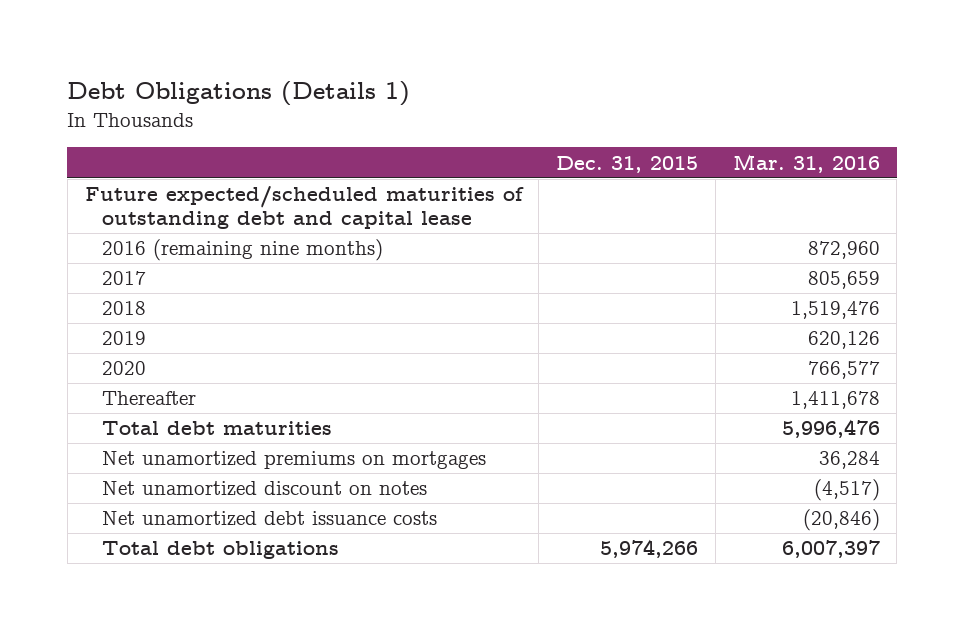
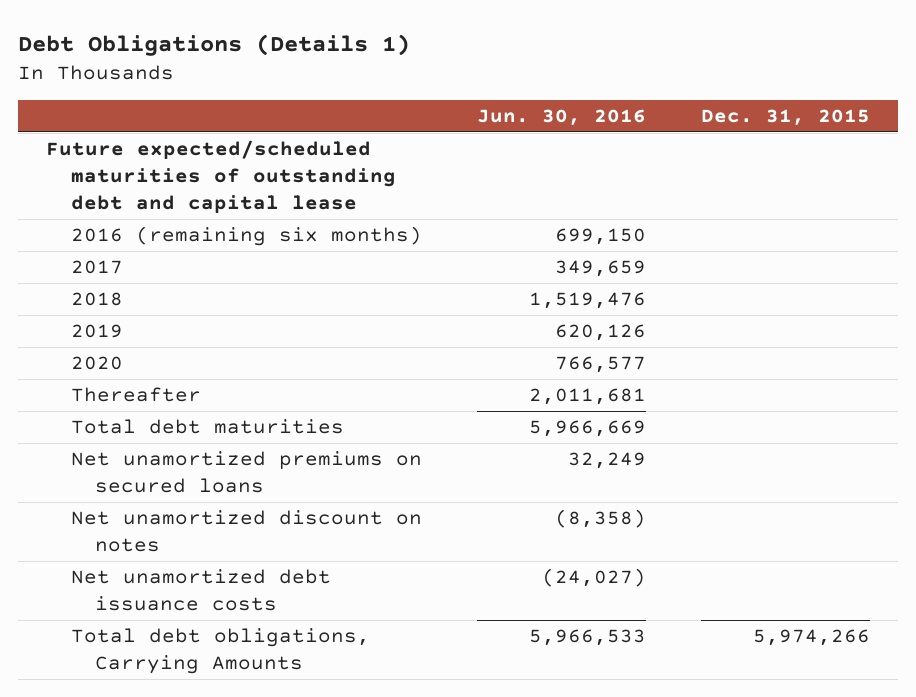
- | Dec. 31, 2015 | Mar. 31, 2016
+ | Jun. 30, 2016 | Dec. 31, 2015
- 2016 (remaining nine months) | | 872,960
+ 2016 (remaining six months) | 699,150 |
- Net unamortized premiums on mortgages | | 36,284
+ Net unamortized premiums on secured loans | 32,249 |
- Total debt obligations | 5,974,266 | 6,007,397
+ Total debt obligations, Carrying Amounts | 5,966,533 | 5,974,266

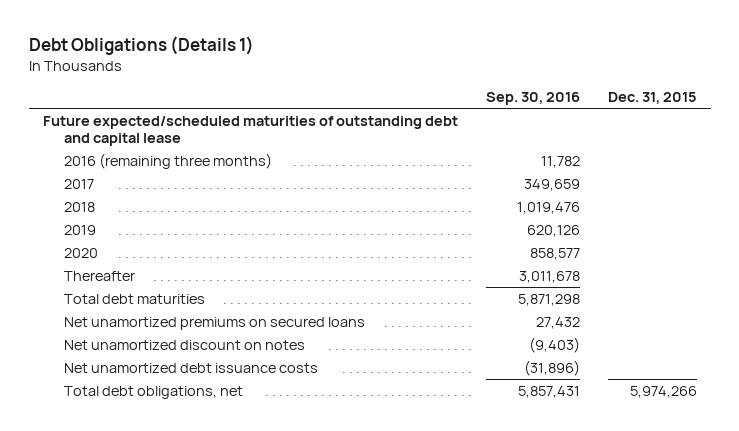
- | Jun. 30, 2016 | Dec. 31, 2015
+ | Sep. 30, 2016 | Dec. 31, 2015
- 2016 (remaining six months) | 699,150 |
+ 2016 (remaining three months) | 11,782 |
- Total debt obligations, Carrying Amounts | 5,966,533 | 5,974,266
+ Total debt obligations, net | 5,857,431 | 5,974,266

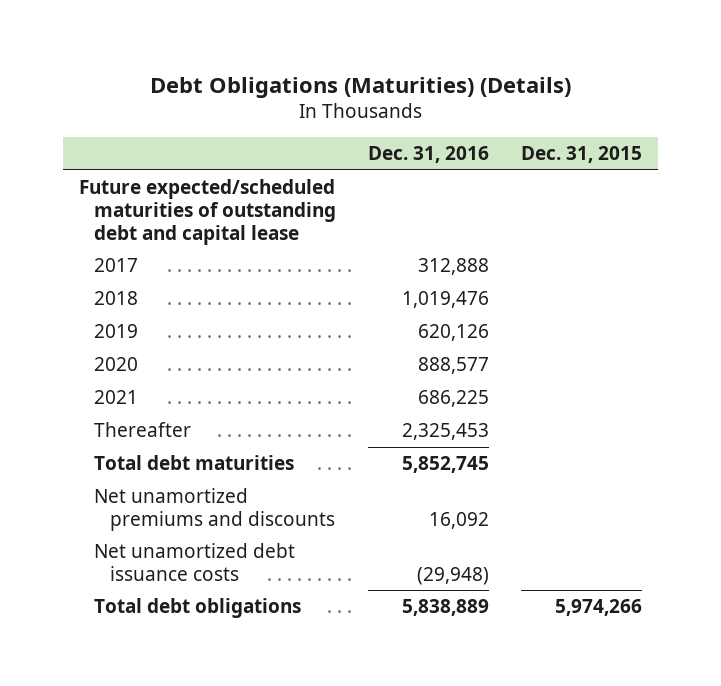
- Debt Obligations (Details 1)
+ Debt Obligations (Maturities) (Details)
- | Sep. 30, 2016 | Dec. 31, 2015
+ | Dec. 31, 2016 | Dec. 31, 2015
- 2016 (remaining three months) | 11,782 |
+ 2021 | 686,225 |
- Net unamortized premiums on secured loans | 27,432 |
- Net unamortized discount on notes | (9,403) |
+ Net unamortized premiums and discounts | 16,092 |
- Total debt obligations, net | 5,857,431 | 5,974,266
+ Total debt obligations | 5,838,889 | 5,974,266

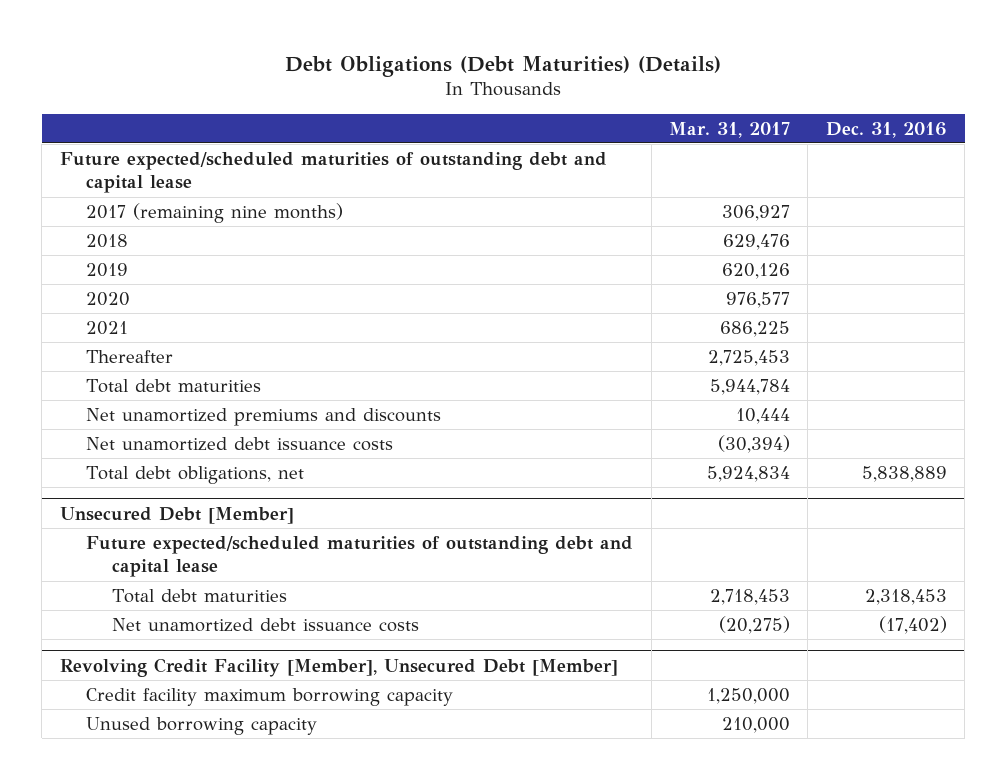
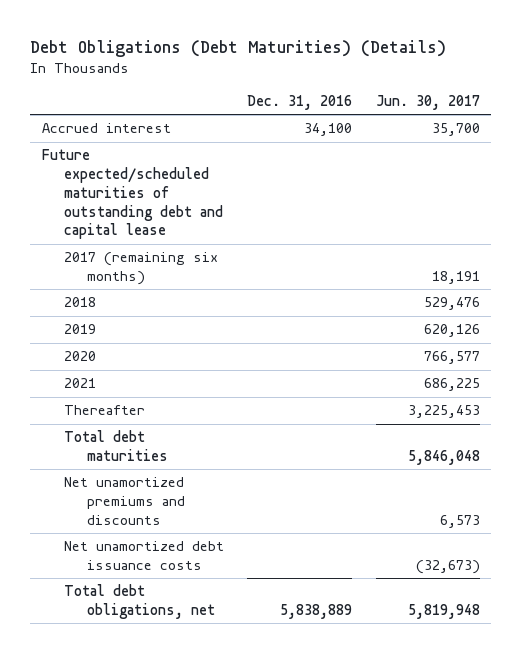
- | Mar. 31, 2017 | Dec. 31, 2016
+ | Dec. 31, 2016 | Jun. 30, 2017
+ Accrued interest | 34,100 | 35,700
- 2017 (remaining nine months) | 306,927 |
+ 2017 (remaining six months) | | 18,191
- Unsecured Debt [Member]
- Future expected/scheduled maturities of outstanding debt and capital lease
- Total debt maturities | 2,718,453 | 2,318,453
- Net unamortized debt issuance costs | (20,275) | (17,402)
- Revolving Credit Facility [Member], Unsecured Debt [Member]
- Credit facility maximum borrowing capacity | 1,250,000 |
- Unused borrowing capacity | 210,000 |

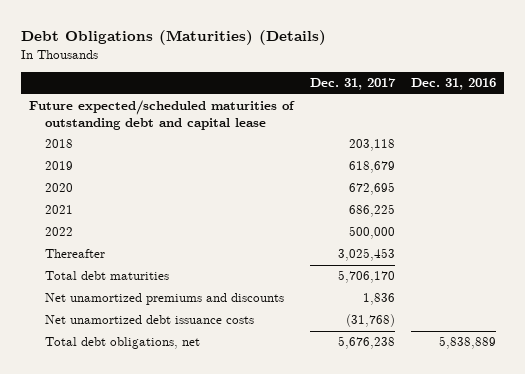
- Debt Obligations (Debt Maturities) (Details)
+ Debt Obligations (Maturities) (Details)
- | Dec. 31, 2016 | Jun. 30, 2017
+ | Dec. 31, 2017 | Dec. 31, 2016
- Accrued interest | 34,100 | 35,700
- 2017 (remaining six months) | | 18,191
+ 2022 | 500,000 |

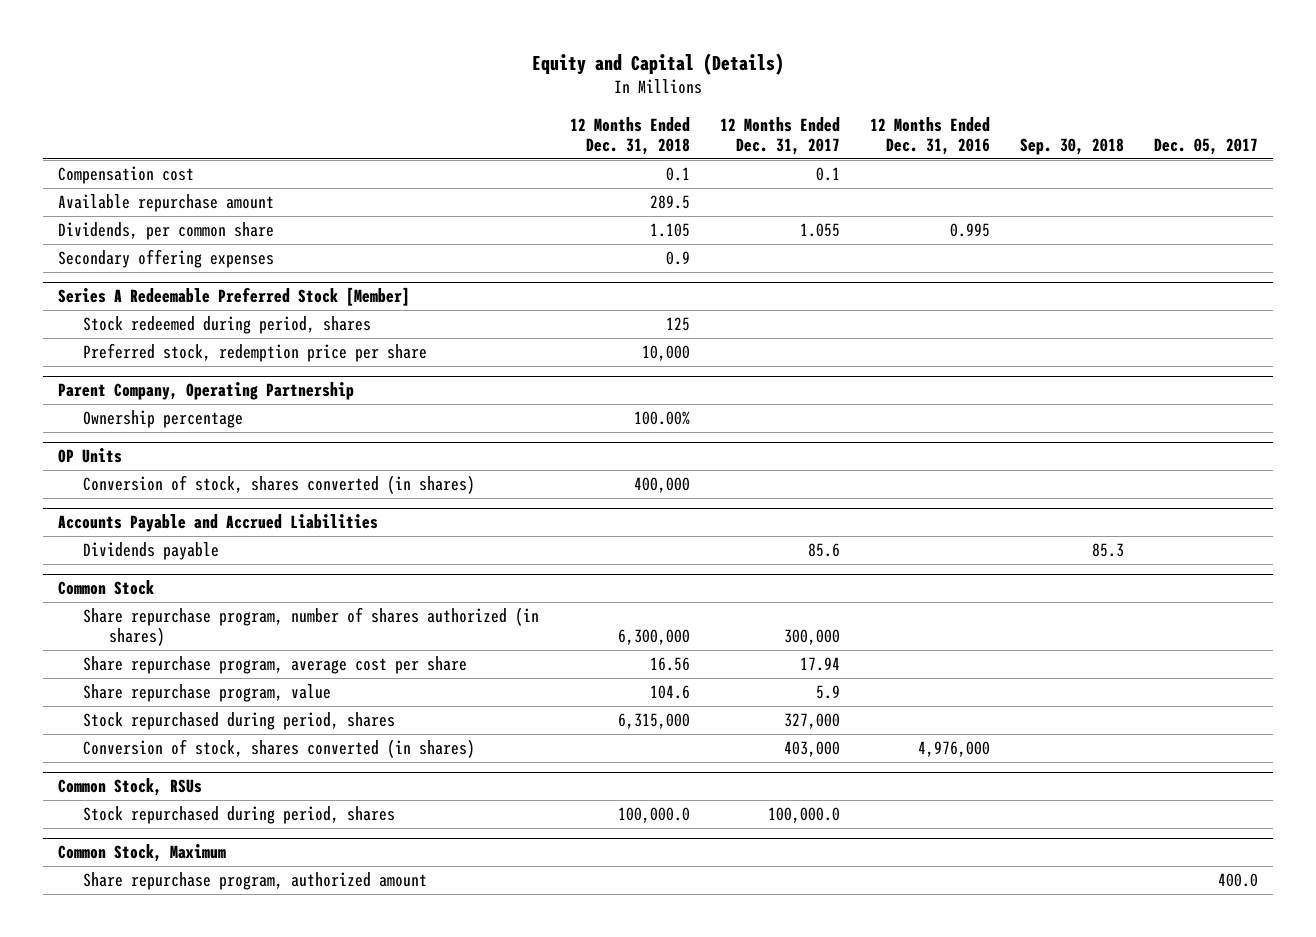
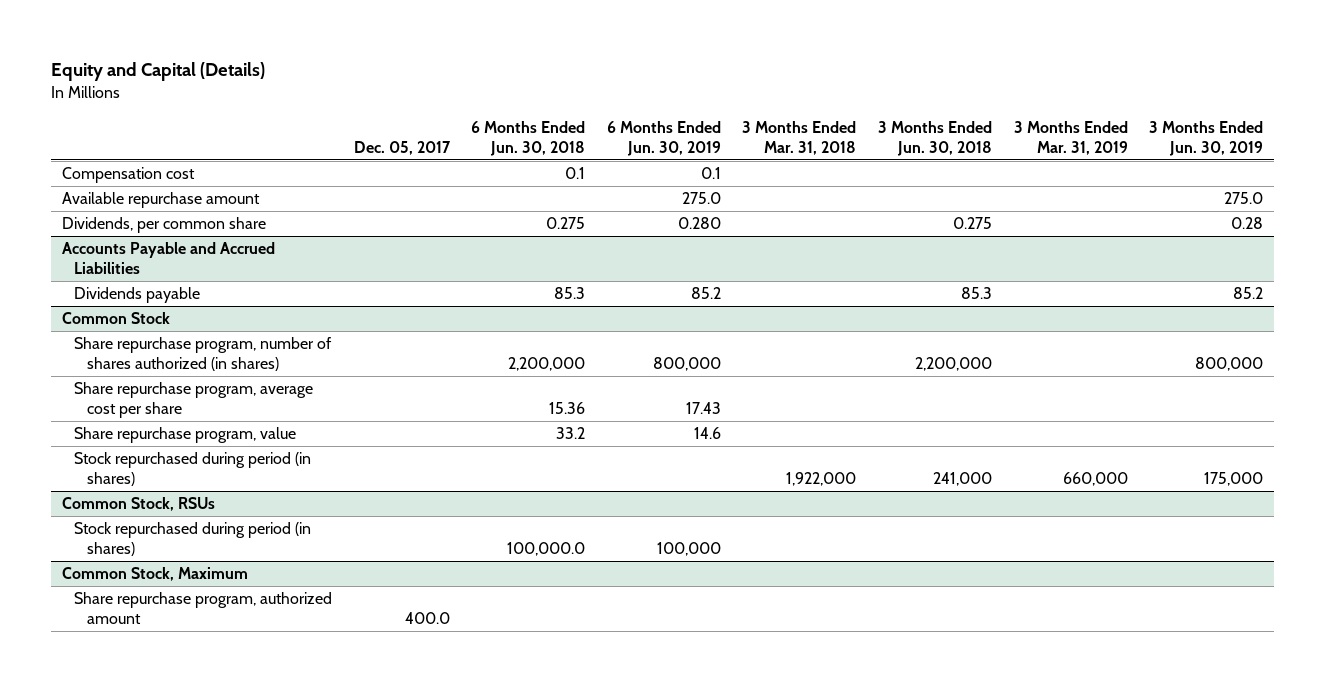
- | 12 Months Ended Dec. 31, 2018 | 12 Months Ended Dec. 31, 2017 | 12 Months Ended Dec. 31, 2016 | Sep. 30, 2018 | Dec. 05, 2017
+ | Dec. 05, 2017 | 6 Months Ended Jun. 30, 2018 | 6 Months Ended Jun. 30, 2019 | 3 Months Ended Mar. 31, 2018 | 3 Months Ended Jun. 30, 2018 | 3 Months Ended Mar. 31, 2019 | 3 Months Ended Jun. 30, 2019
- Secondary offering expenses | 0.9 | | | |
- Series A Redeemable Preferred Stock [Member]
- Stock redeemed during period, shares | 125 | | | |
- Preferred stock, redemption price per share | 10,000 | | | |
- Parent Company, Operating Partnership
- Ownership percentage | 100.00% | | | |
- OP Units
- Conversion of stock, shares converted (in shares) | 400,000 | | | |
@ Common Stock
- Stock repurchased during period, shares | 6,315,000 | 327,000 | | |
- Conversion of stock, shares converted (in shares) | | 403,000 | 4,976,000 | |
+ Stock repurchased during period (in shares) | | | | 1,922,000 | 241,000 | 660,000 | 175,000
@ Common Stock, RSUs
- Stock repurchased during period, shares | 100,000.0 | 100,000.0 | | |
+ Stock repurchased during period (in shares) | | 100,000.0 | 100,000 | | | |

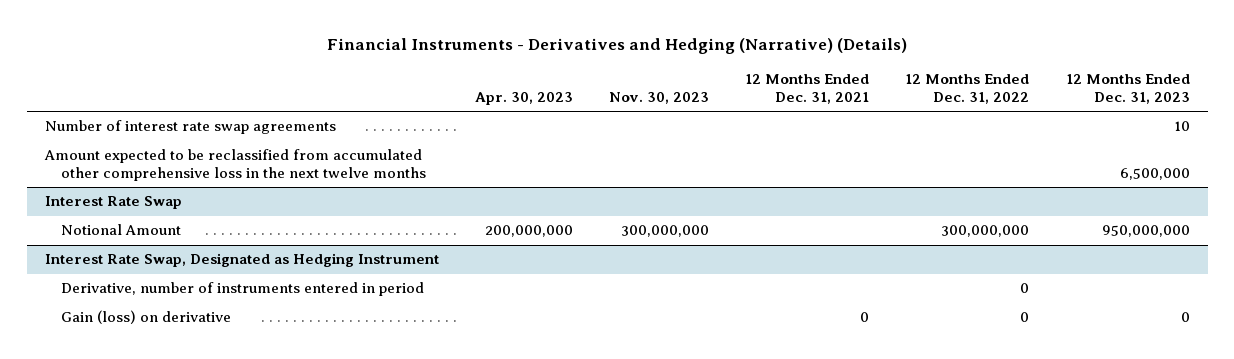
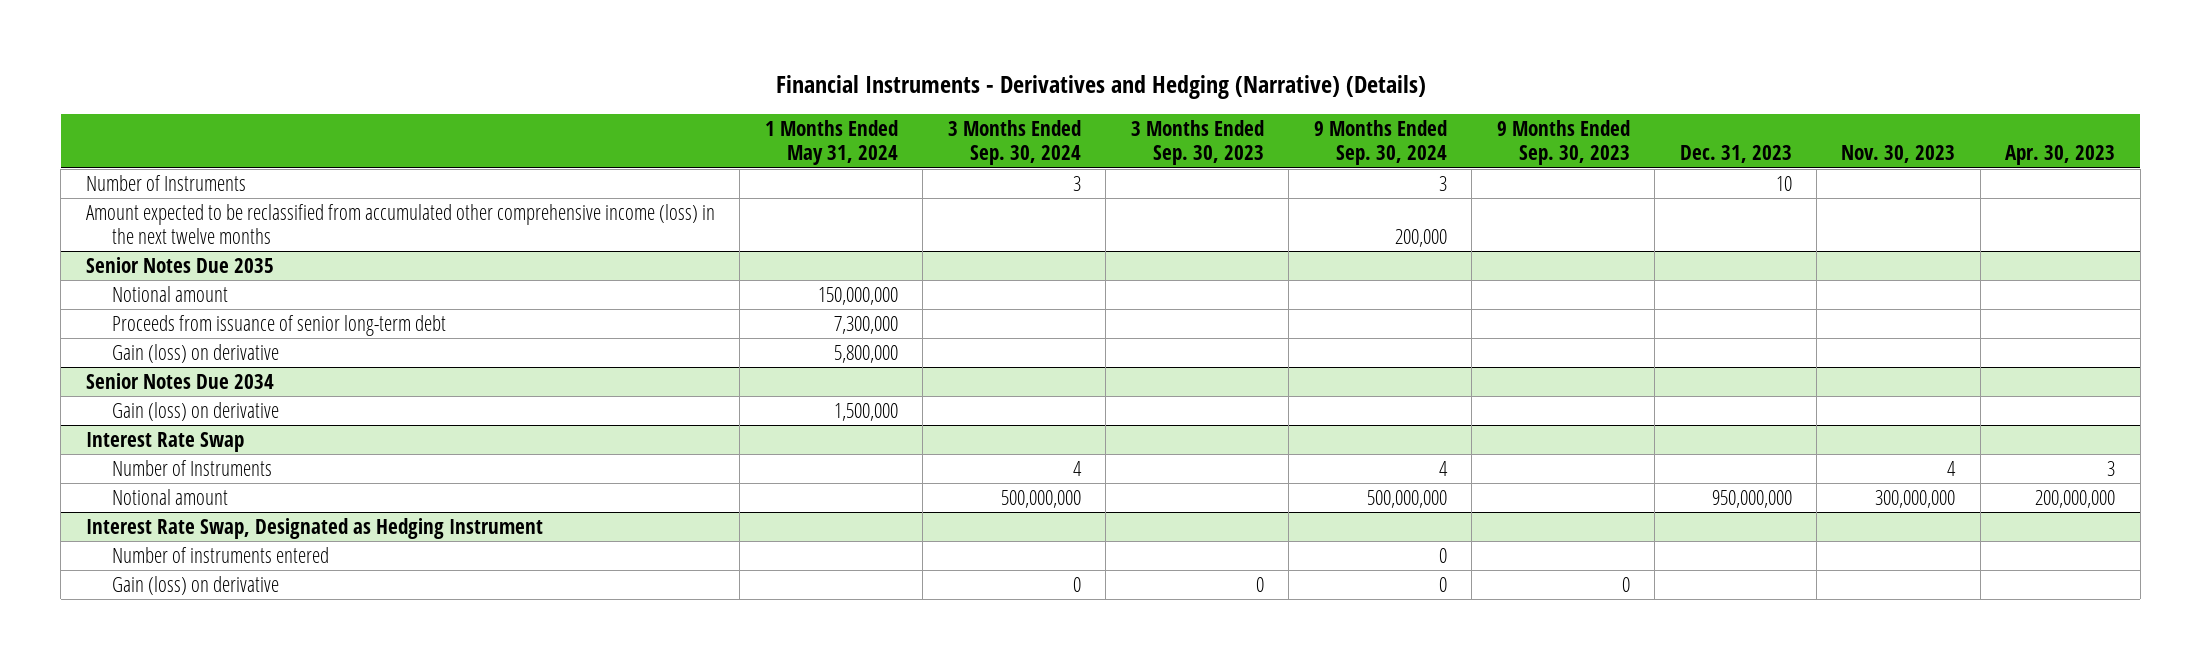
- | Apr. 30, 2023 | Nov. 30, 2023 | 12 Months Ended Dec. 31, 2021 | 12 Months Ended Dec. 31, 2022 | 12 Months Ended Dec. 31, 2023
+ | 1 Months Ended May 31, 2024 | 3 Months Ended Sep. 30, 2024 | 3 Months Ended Sep. 30, 2023 | 9 Months Ended Sep. 30, 2024 | 9 Months Ended Sep. 30, 2023 | Dec. 31, 2023 | Nov. 30, 2023 | Apr. 30, 2023
- Number of interest rate swap agreements | | | | | 10
- Amount expected to be reclassified from accumulated other comprehensive loss in the next twelve months | | | | | 6,500,000
+ Number of Instruments | | 3 | | 3 | | 10 | |
+ Amount expected to be reclassified from accumulated other comprehensive income (loss) in the next twelve months | | | | 200,000 | | | |
+ Senior Notes Due 2035
+ Notional amount | 150,000,000 | | | | | | |
+ Proceeds from issuance of senior long-term debt | 7,300,000 | | | | | | |
+ Gain (loss) on derivative | 5,800,000 | | | | | | |
+ Senior Notes Due 2034
+ Gain (loss) on derivative | 1,500,000 | | | | | | |
@ Interest Rate Swap
- Notional Amount | 200,000,000 | 300,000,000 | | 300,000,000 | 950,000,000
+ Number of Instruments | | 4 | | 4 | | | 4 | 3
+ Notional amount | | 500,000,000 | | 500,000,000 | | 950,000,000 | 300,000,000 | 200,000,000
@ Interest Rate Swap, Designated as Hedging Instrument
- Derivative, number of instruments entered in period | | | | 0 |
+ Number of instruments entered | | | | 0 | | | |

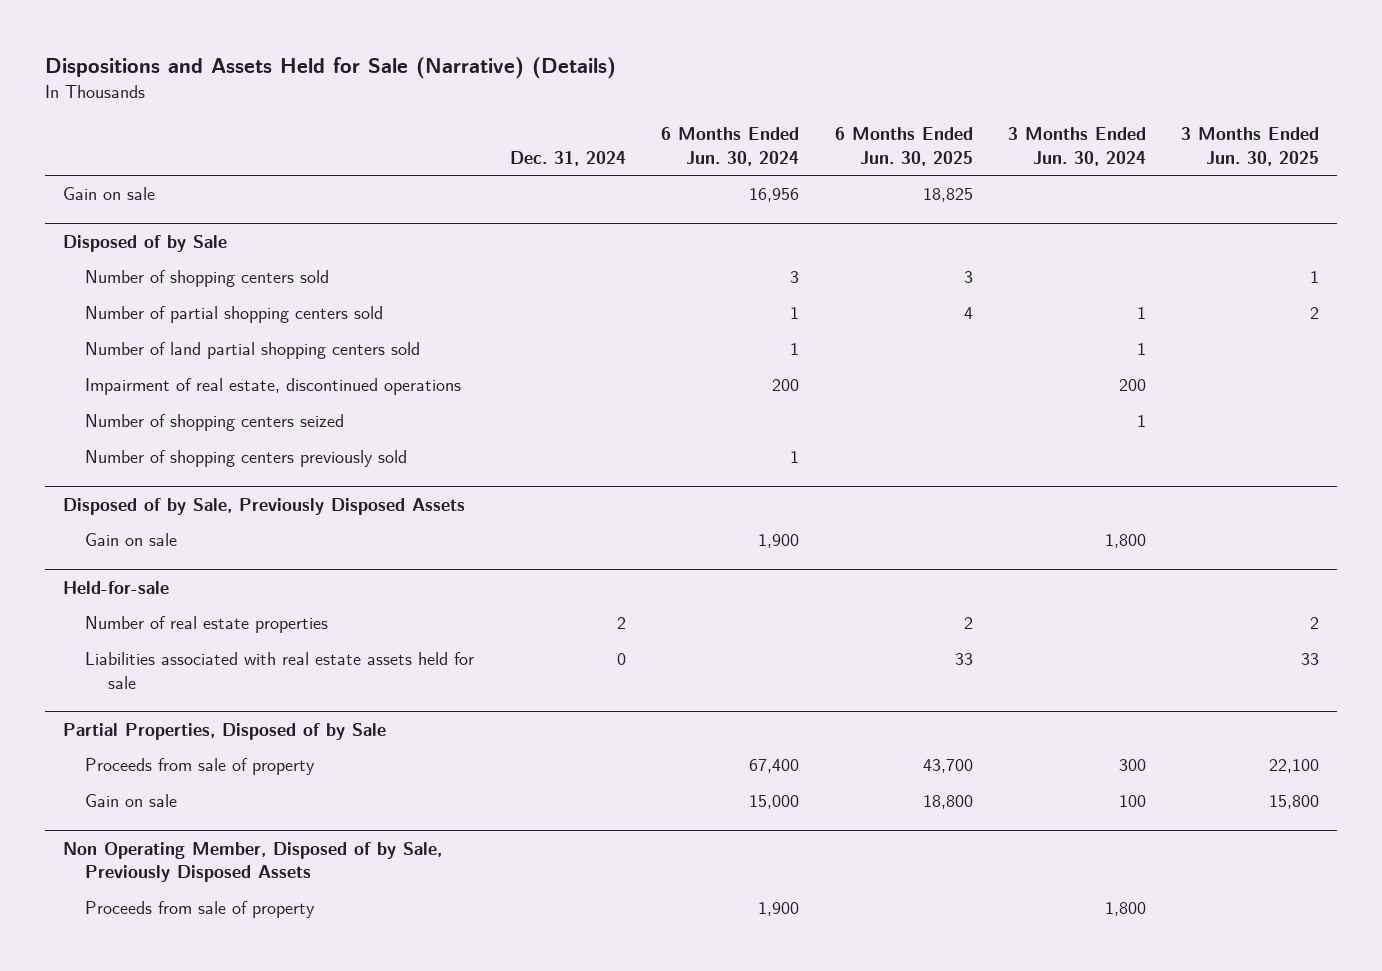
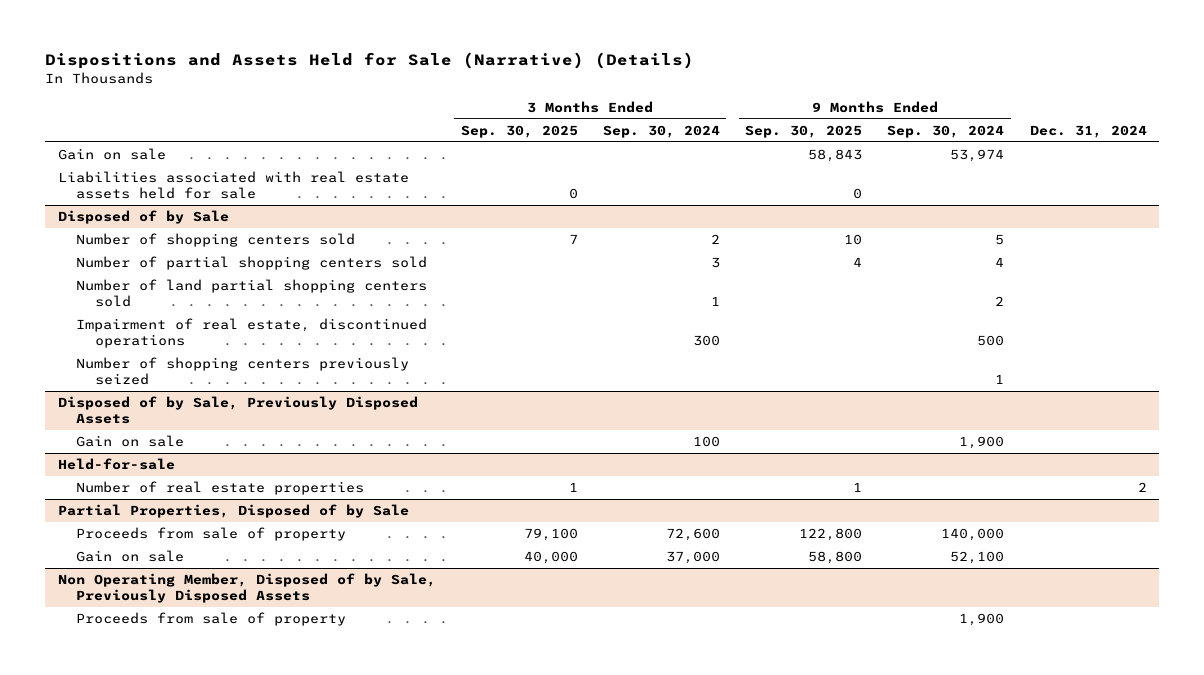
- | Dec. 31, 2024 | 6 Months Ended Jun. 30, 2024 | 6 Months Ended Jun. 30, 2025 | 3 Months Ended Jun. 30, 2024 | 3 Months Ended Jun. 30, 2025
+ | 3 Months Ended Sep. 30, 2025 | 3 Months Ended Sep. 30, 2024 | 9 Months Ended Sep. 30, 2025 | 9 Months Ended Sep. 30, 2024 | Dec. 31, 2024
+ Liabilities associated with real estate assets held for sale | 0 | | 0 | |
@ Disposed of by Sale
- Number of shopping centers seized | | | | 1 |
- Number of shopping centers previously sold | | 1 | | |
+ Number of shopping centers previously seized | | | | 1 |
@ Held-for-sale
- Liabilities associated with real estate assets held for sale | 0 | | 33 | | 33

